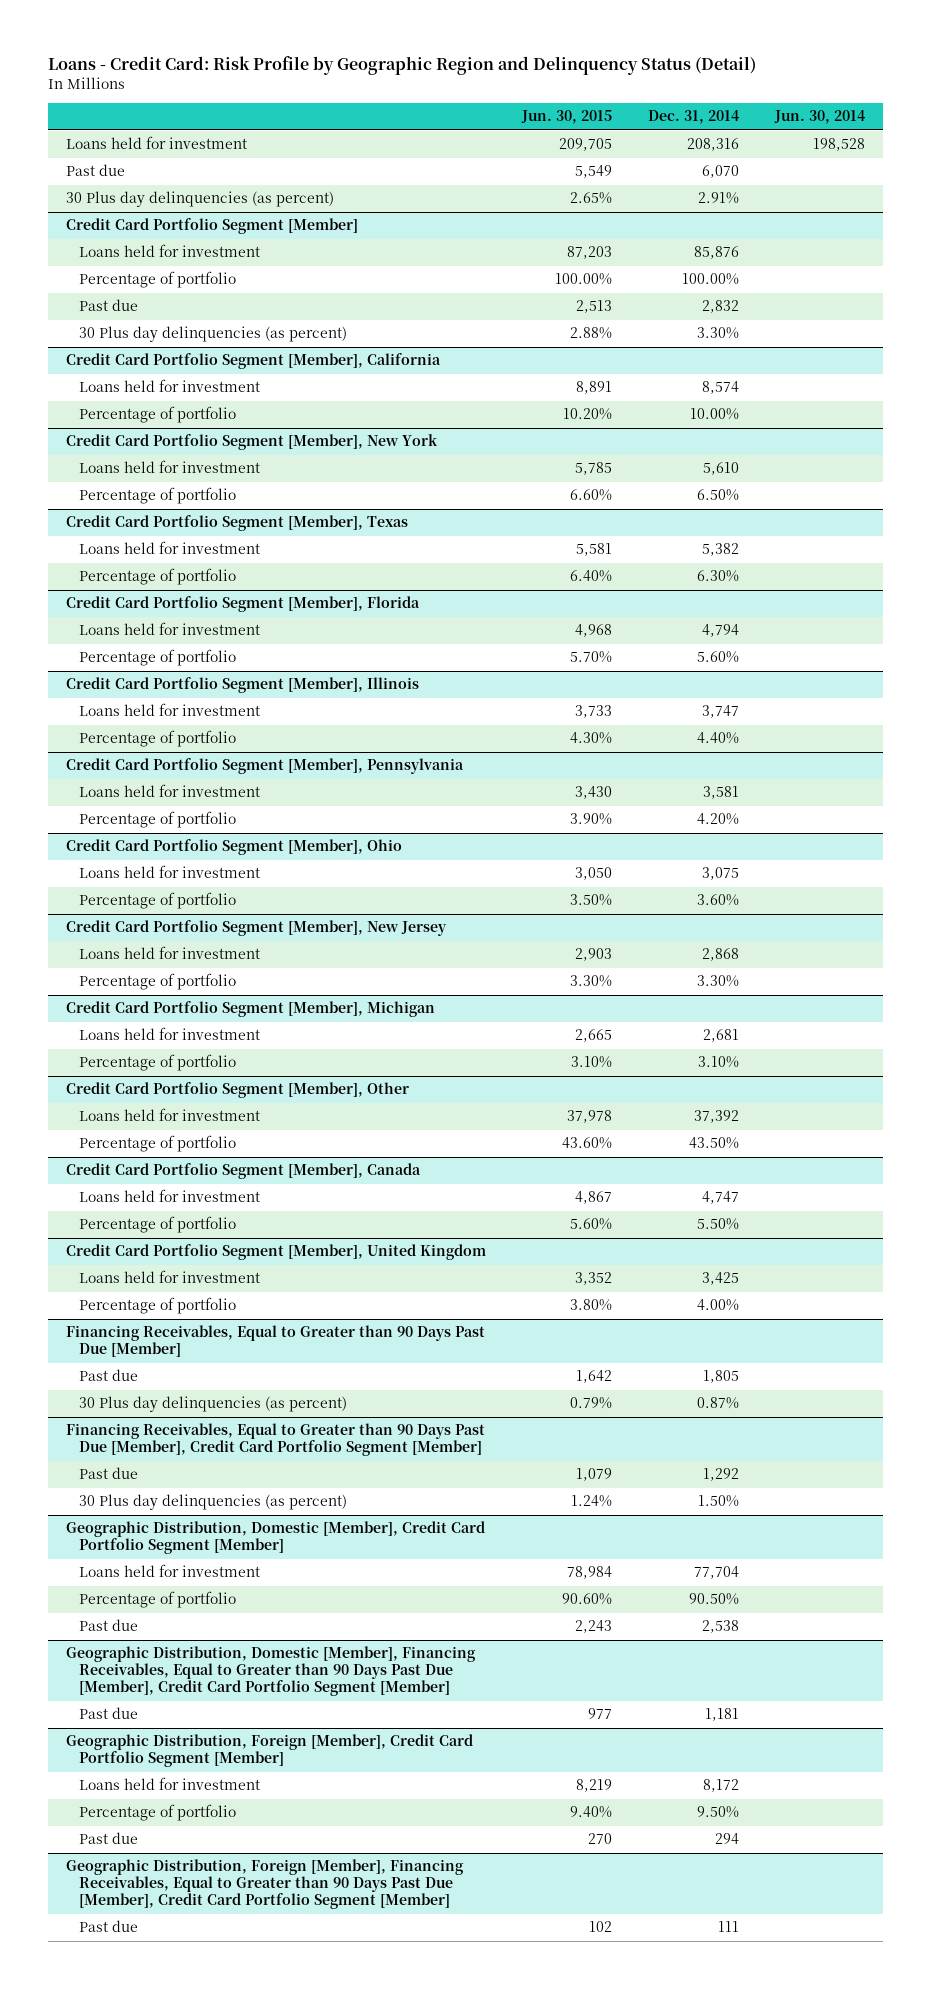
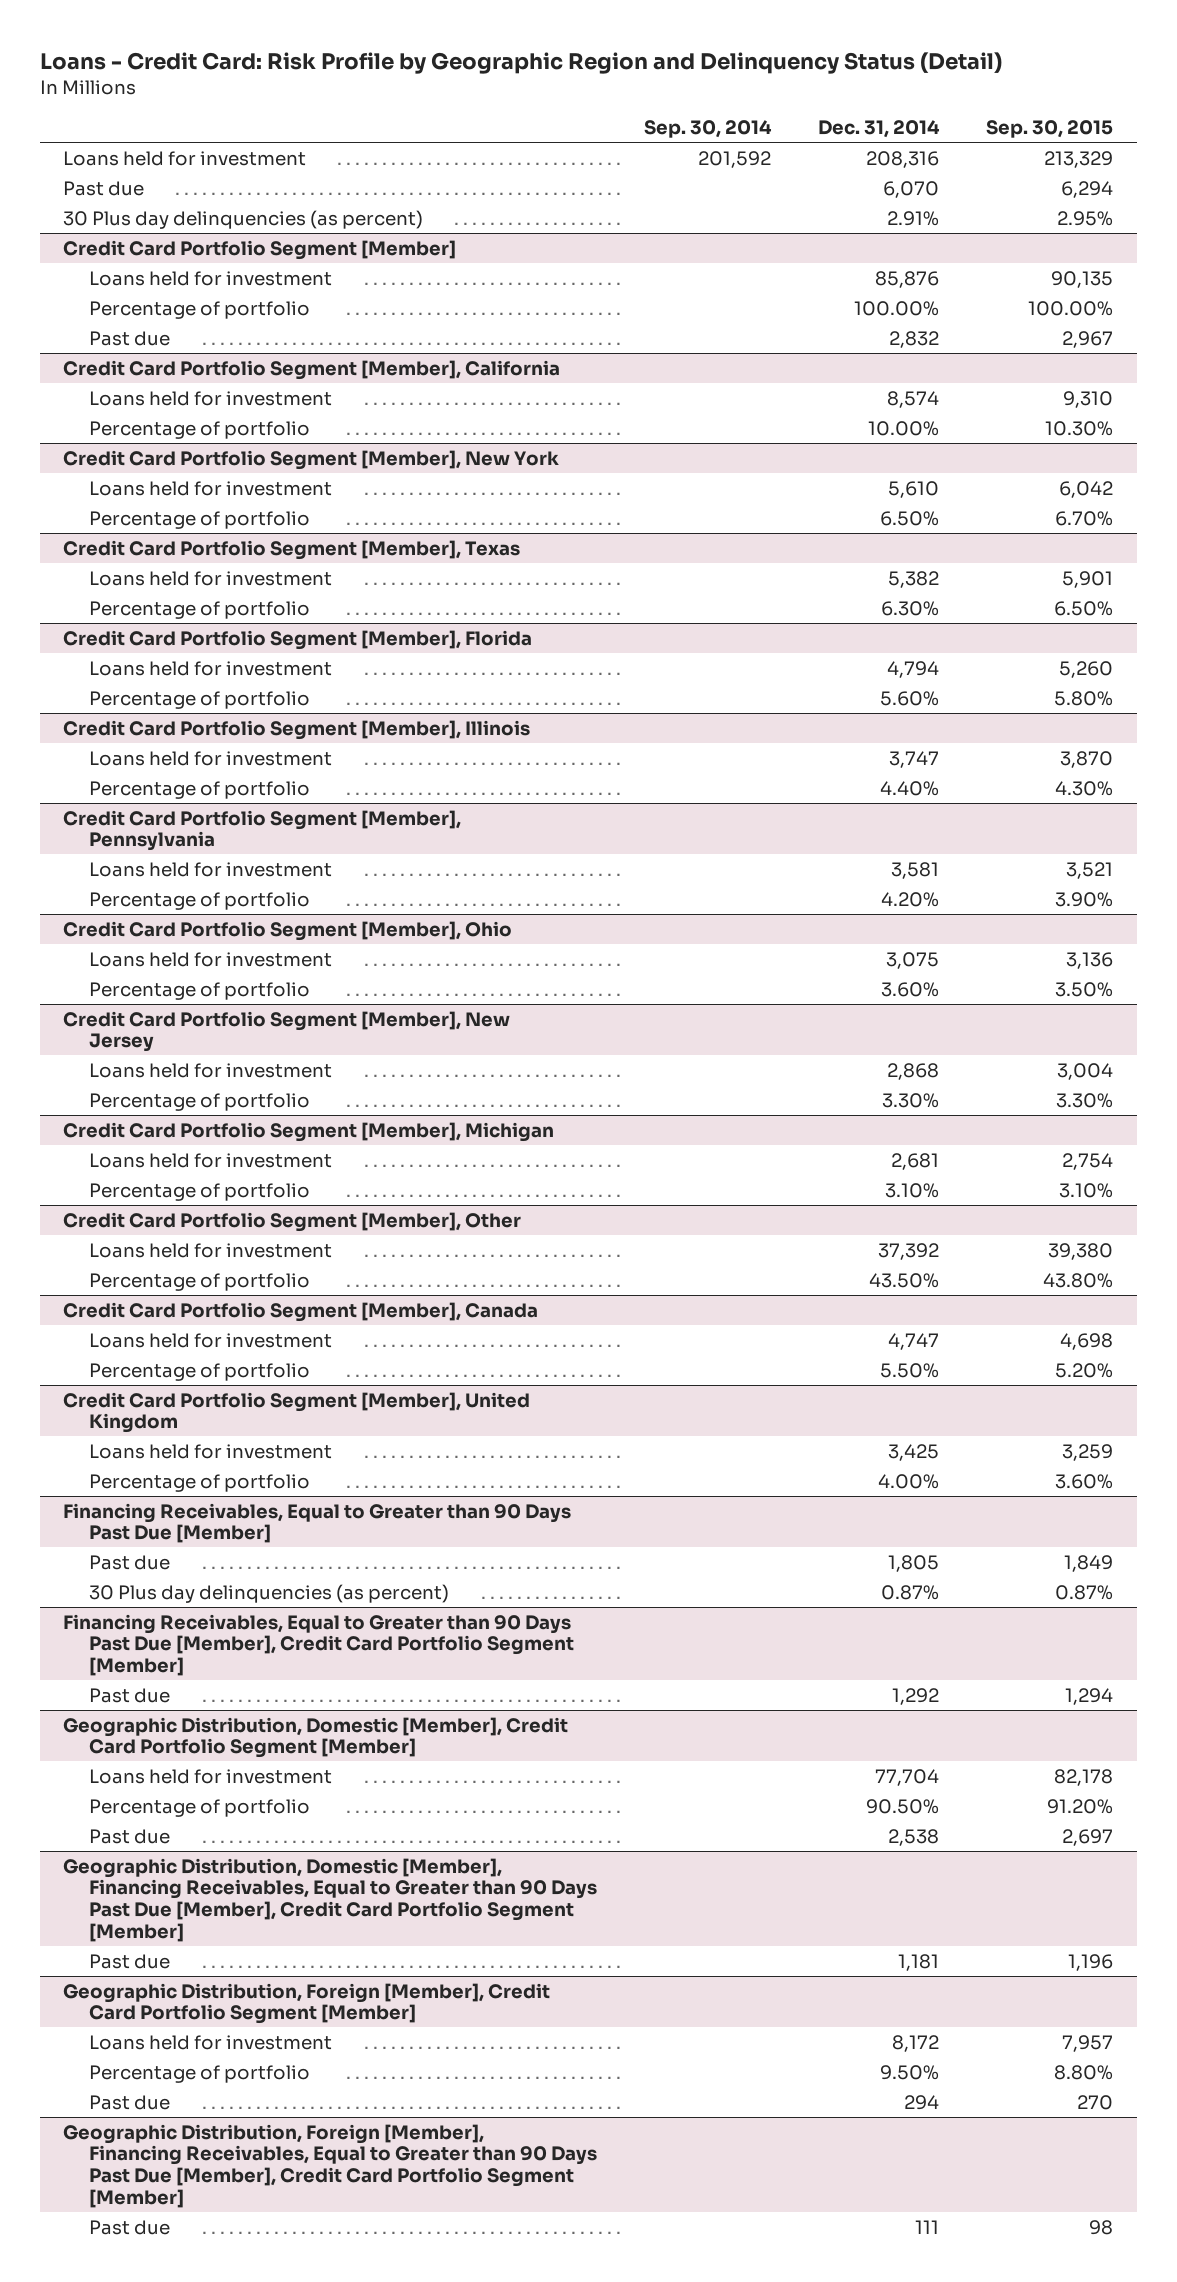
- | Jun. 30, 2015 | Dec. 31, 2014 | Jun. 30, 2014
+ | Sep. 30, 2014 | Dec. 31, 2014 | Sep. 30, 2015
@ Credit Card Portfolio Segment [Member]
- 30 Plus day delinquencies (as percent) | 2.88% | 3.30% |
@ Financing Receivables, Equal to Greater than 90 Days Past Due [Member], Credit Card Portfolio Segment [Member]
- 30 Plus day delinquencies (as percent) | 1.24% | 1.50% |

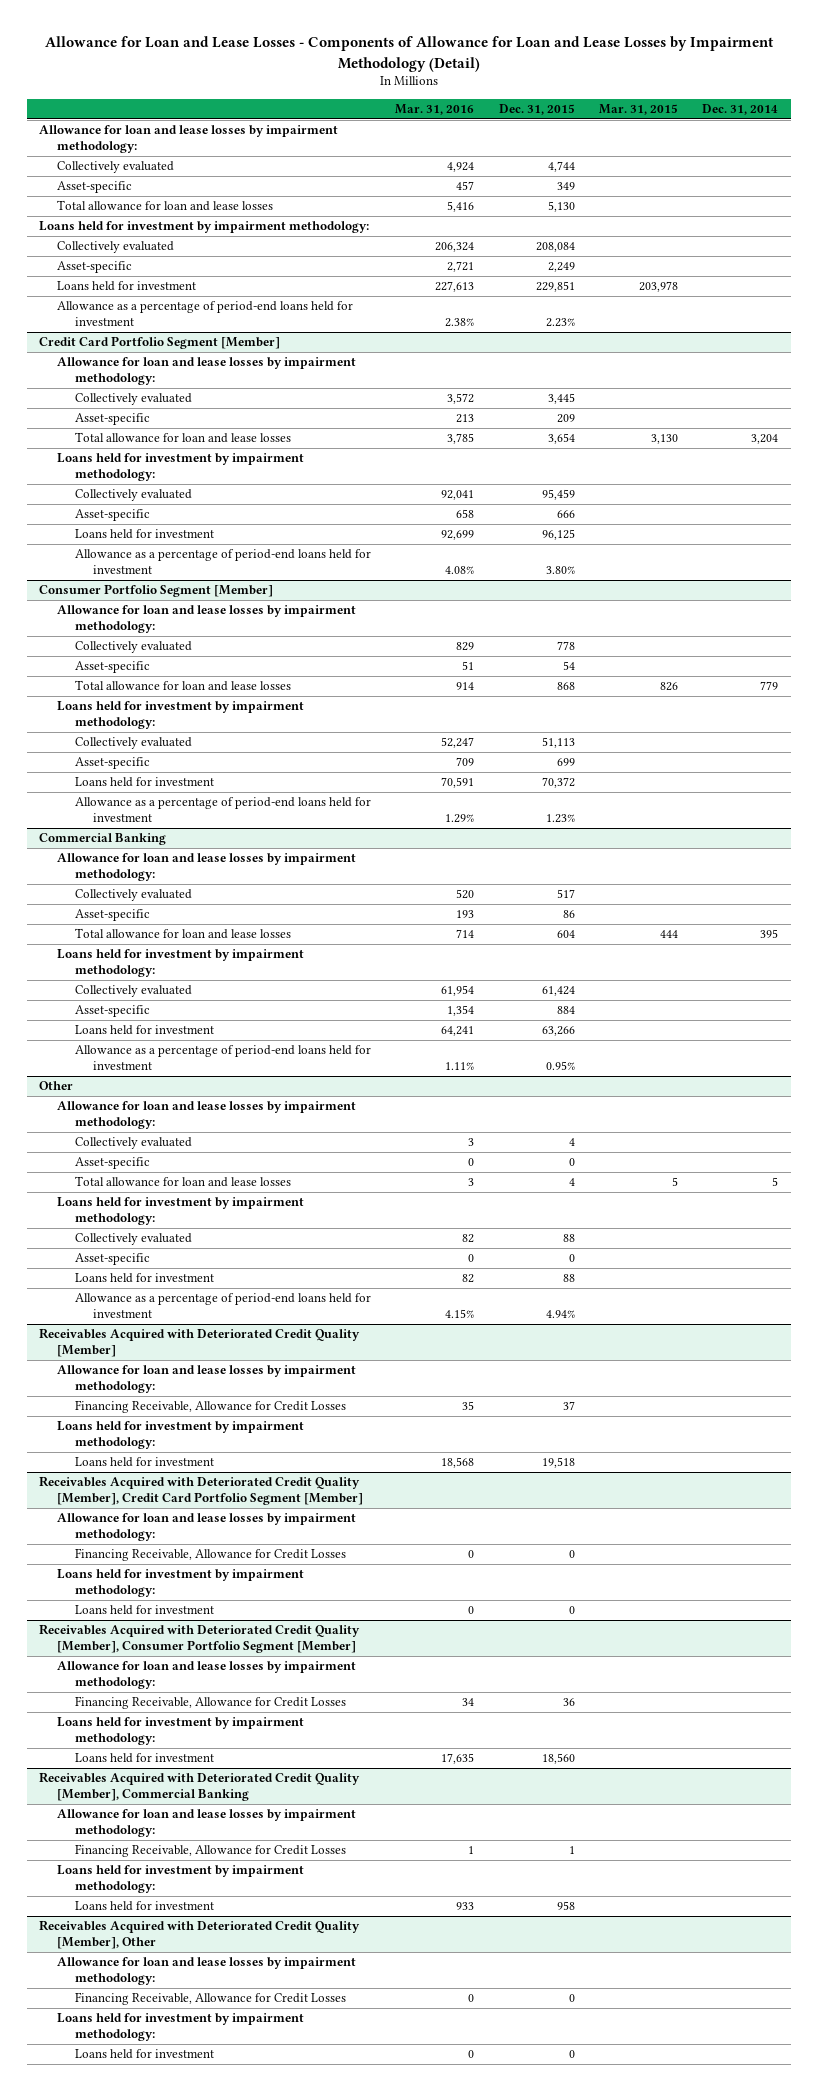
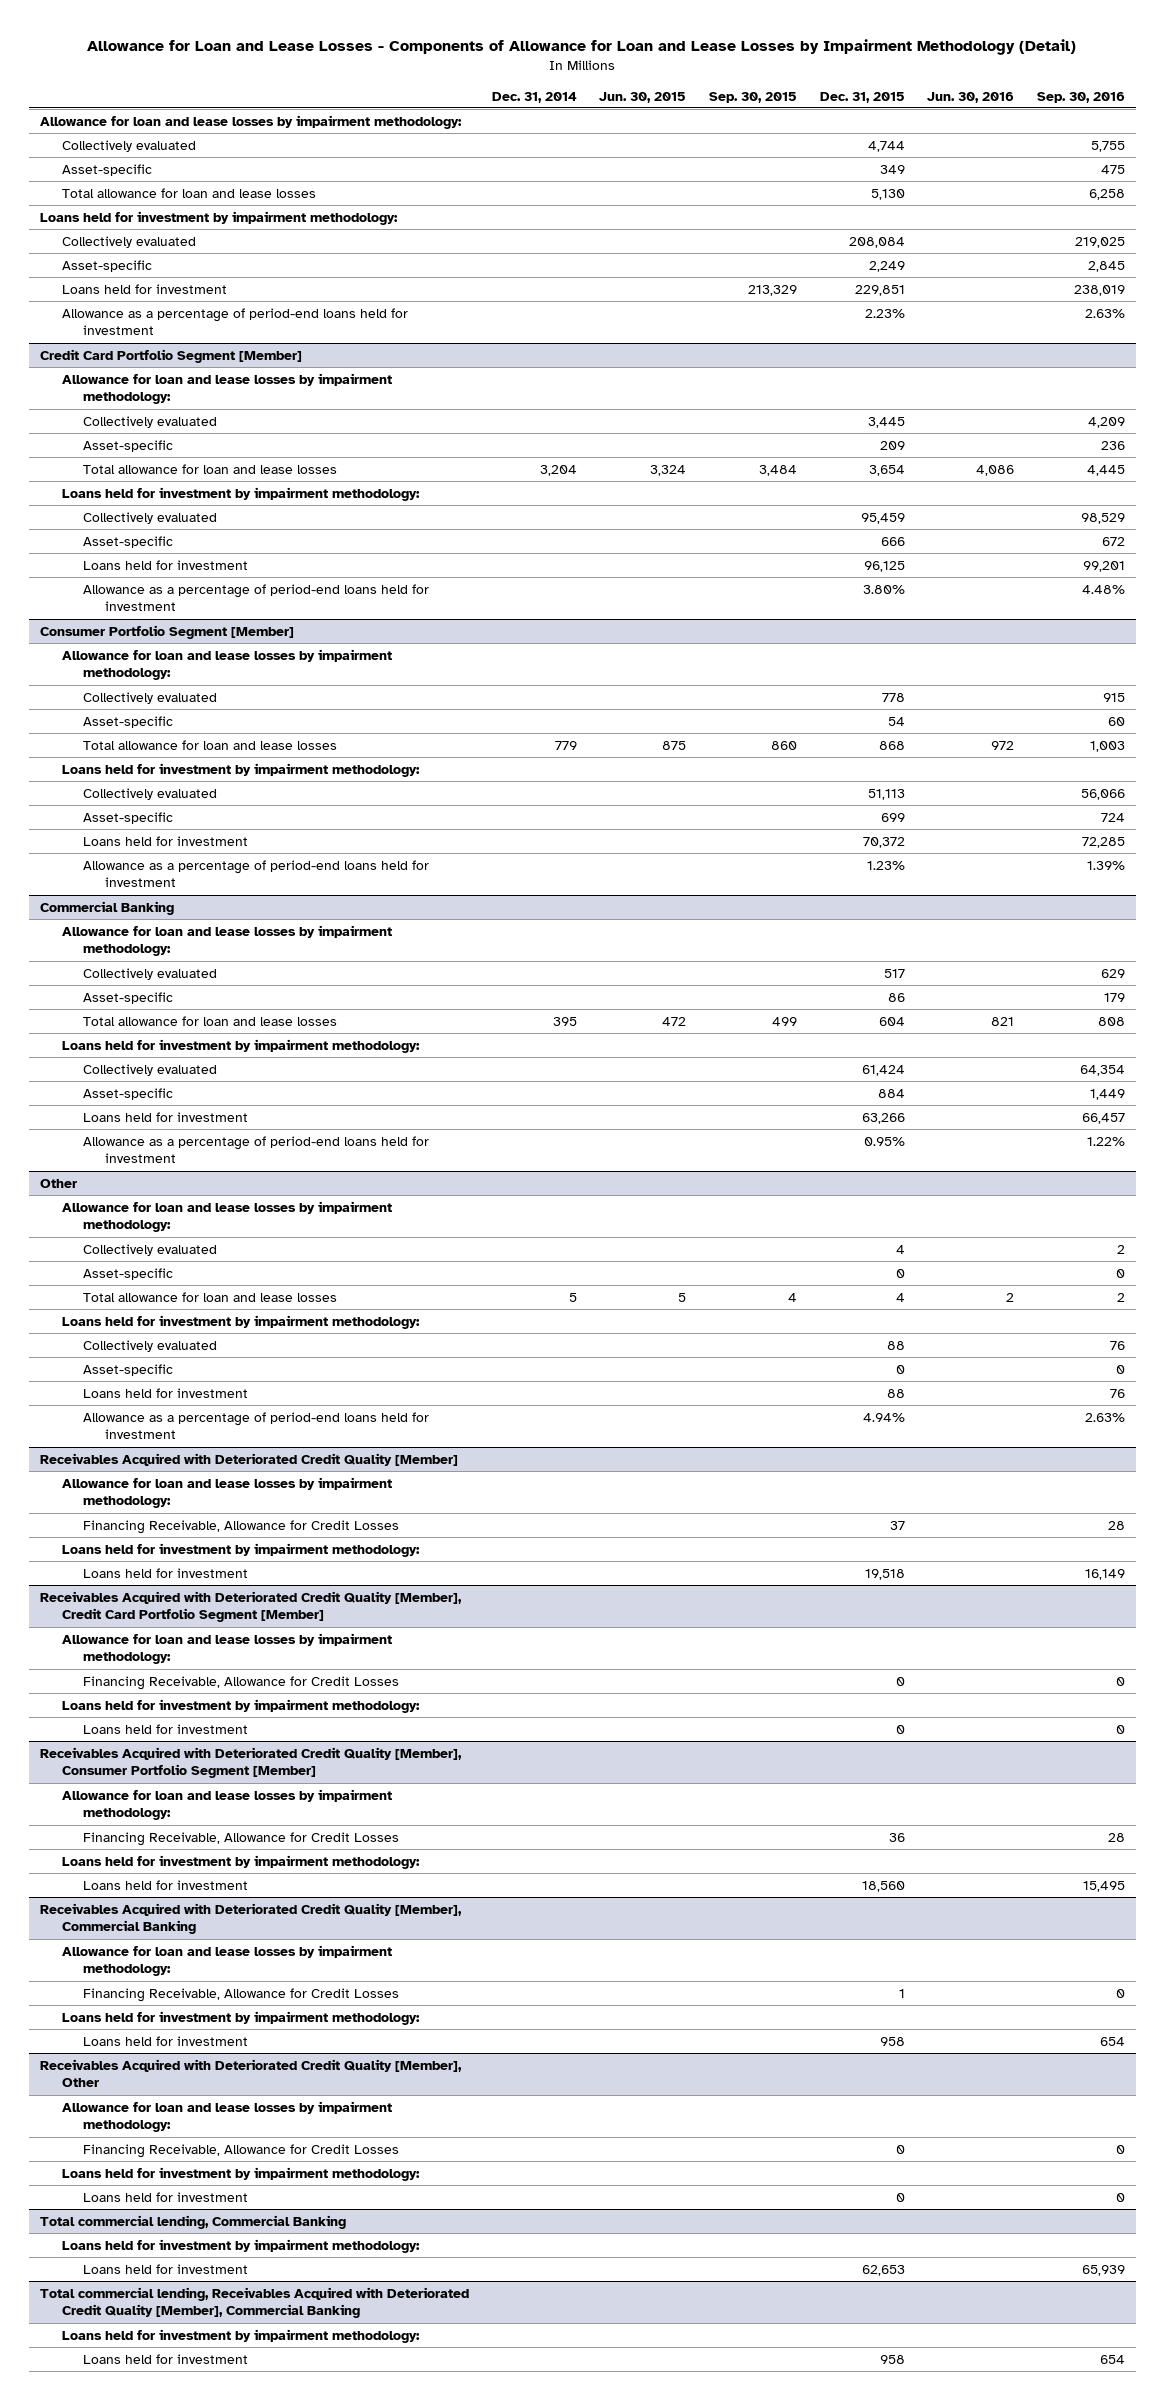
- | Mar. 31, 2016 | Dec. 31, 2015 | Mar. 31, 2015 | Dec. 31, 2014
+ | Dec. 31, 2014 | Jun. 30, 2015 | Sep. 30, 2015 | Dec. 31, 2015 | Jun. 30, 2016 | Sep. 30, 2016
+ Total commercial lending, Commercial Banking
+ Loans held for investment by impairment methodology:
+ Loans held for investment | | | | 62,653 | | 65,939
+ Total commercial lending, Receivables Acquired with Deteriorated Credit Quality [Member], Commercial Banking
+ Loans held for investment by impairment methodology:
+ Loans held for investment | | | | 958 | | 654

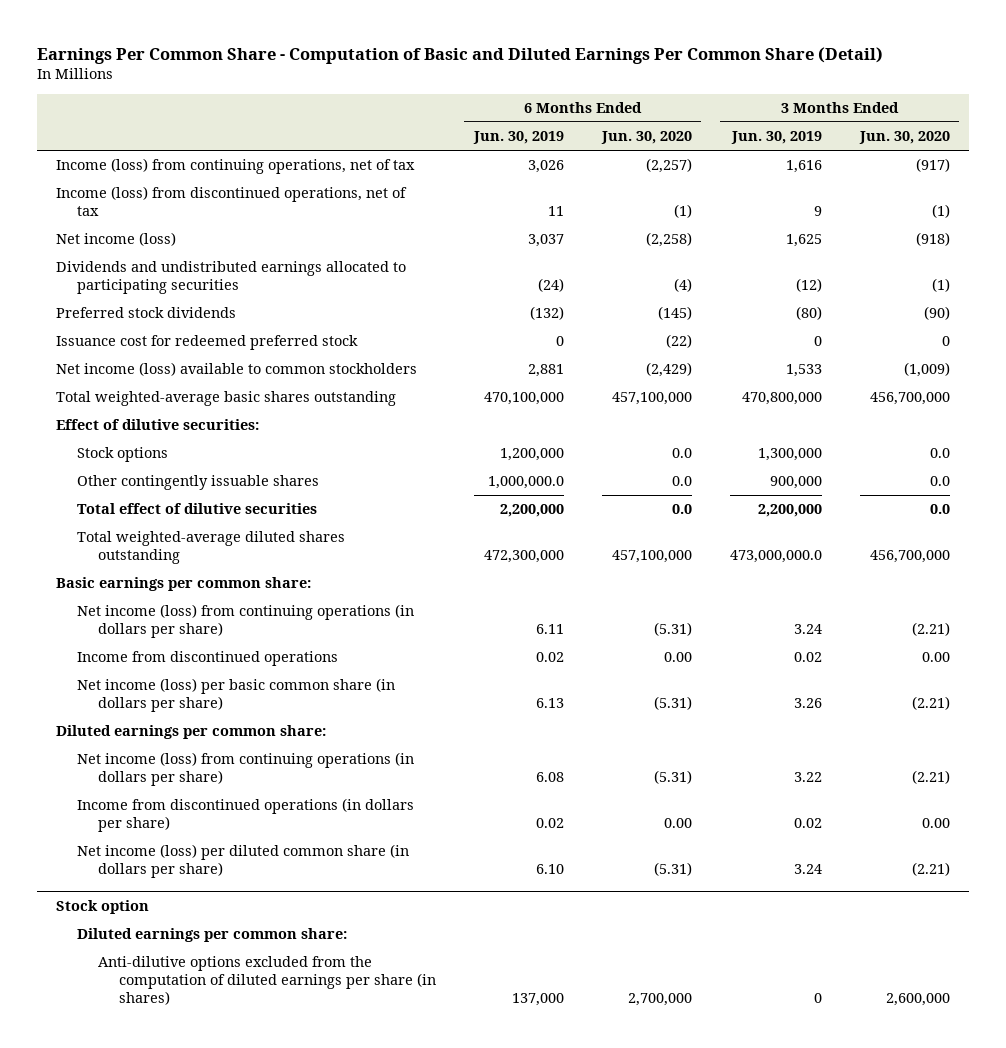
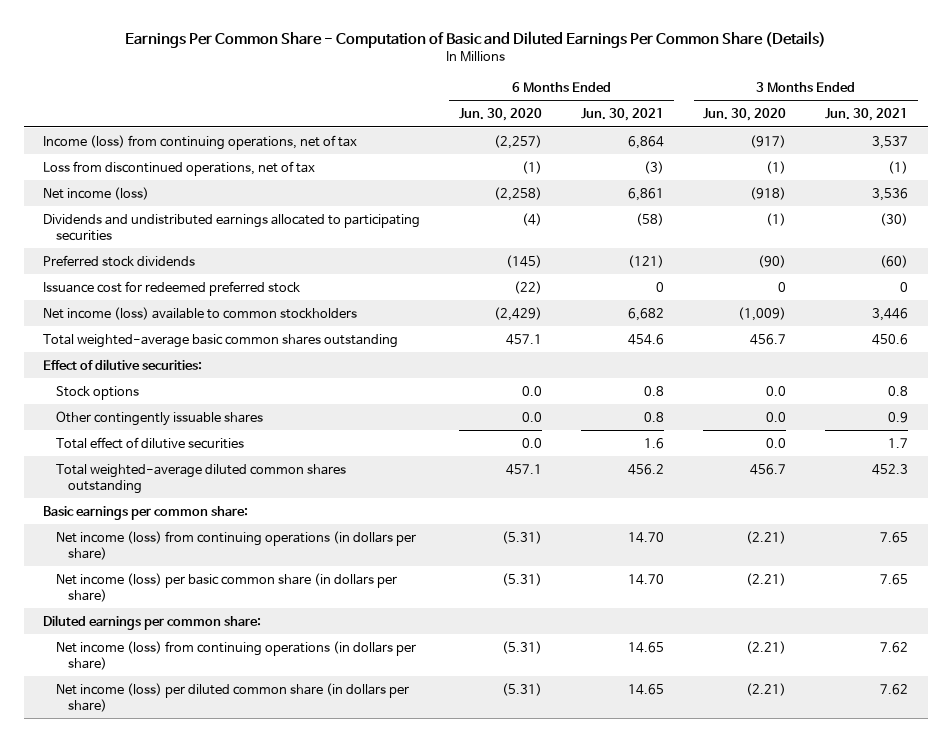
- Earnings Per Common Share - Computation of Basic and Diluted Earnings Per Common Share (Detail)
+ Earnings Per Common Share - Computation of Basic and Diluted Earnings Per Common Share (Details)
- | 6 Months Ended Jun. 30, 2019 | 6 Months Ended Jun. 30, 2020 | 3 Months Ended Jun. 30, 2019 | 3 Months Ended Jun. 30, 2020
+ | 6 Months Ended Jun. 30, 2020 | 6 Months Ended Jun. 30, 2021 | 3 Months Ended Jun. 30, 2020 | 3 Months Ended Jun. 30, 2021
- Income (loss) from discontinued operations, net of tax | 11 | (1) | 9 | (1)
+ Loss from discontinued operations, net of tax | (1) | (3) | (1) | (1)
- Total weighted-average basic shares outstanding | 470,100,000 | 457,100,000 | 470,800,000 | 456,700,000
+ Total weighted-average basic common shares outstanding | 457.1 | 454.6 | 456.7 | 450.6
- Total weighted-average diluted shares outstanding | 472,300,000 | 457,100,000 | 473,000,000.0 | 456,700,000
+ Total weighted-average diluted common shares outstanding | 457.1 | 456.2 | 456.7 | 452.3
- Income from discontinued operations | 0.02 | 0.00 | 0.02 | 0.00
- Income from discontinued operations (in dollars per share) | 0.02 | 0.00 | 0.02 | 0.00
- Stock option
- Diluted earnings per common share:
- Anti-dilutive options excluded from the computation of diluted earnings per share (in shares) | 137,000 | 2,700,000 | 0 | 2,600,000

